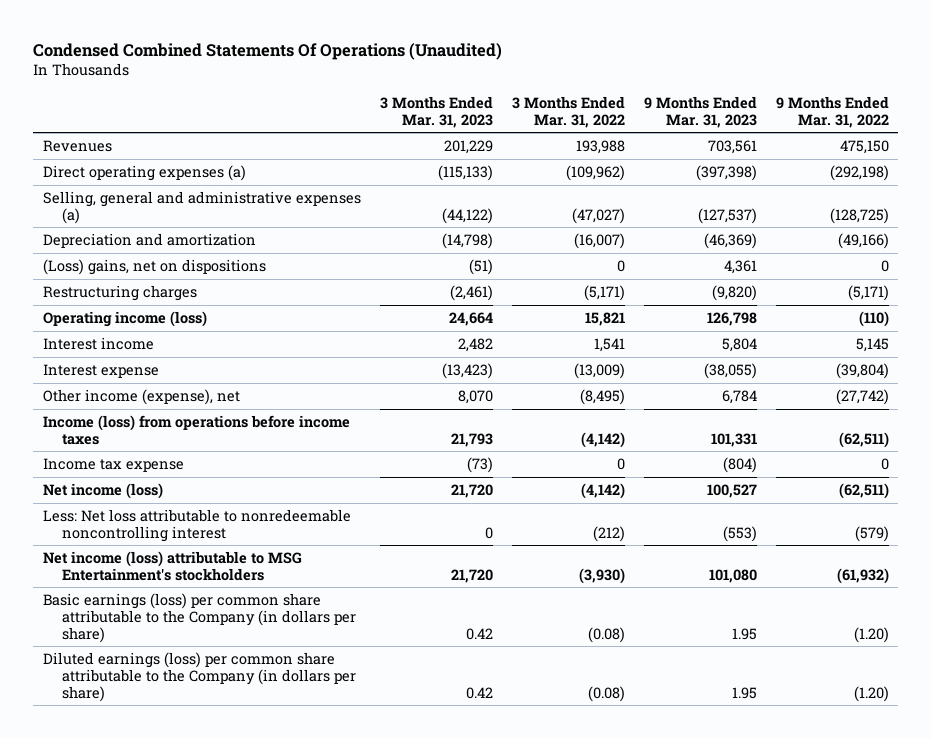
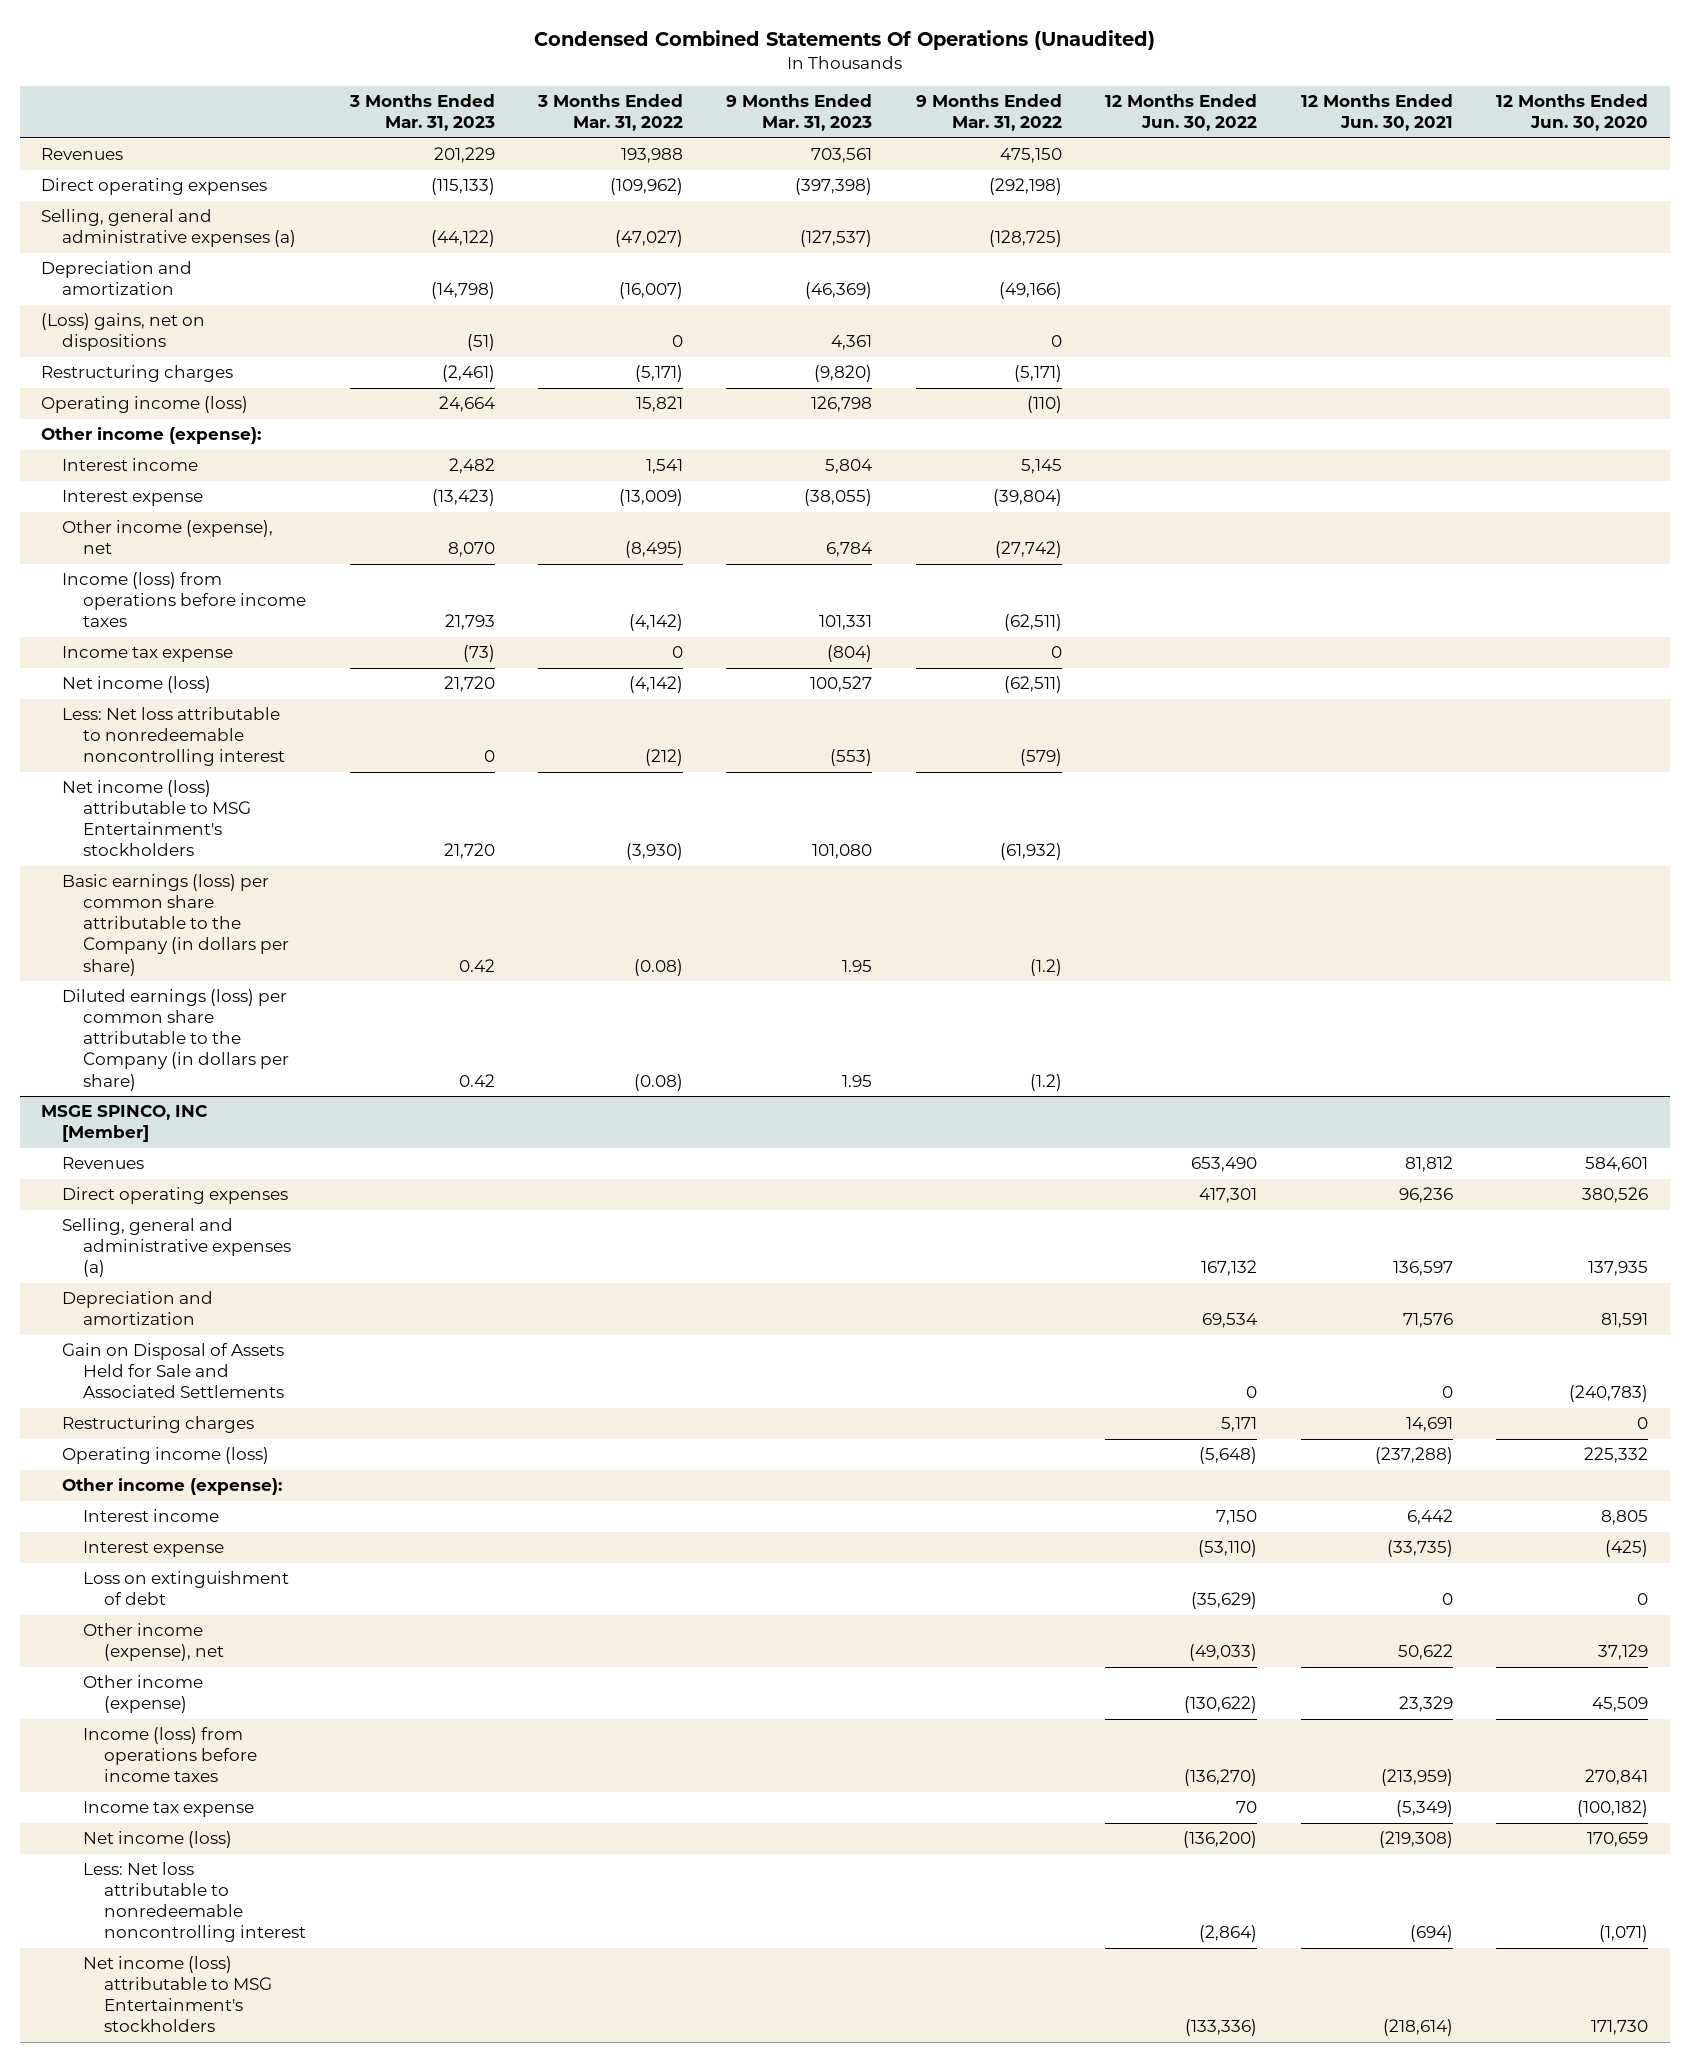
- | 3 Months Ended Mar. 31, 2023 | 3 Months Ended Mar. 31, 2022 | 9 Months Ended Mar. 31, 2023 | 9 Months Ended Mar. 31, 2022
+ | 3 Months Ended Mar. 31, 2023 | 3 Months Ended Mar. 31, 2022 | 9 Months Ended Mar. 31, 2023 | 9 Months Ended Mar. 31, 2022 | 12 Months Ended Jun. 30, 2022 | 12 Months Ended Jun. 30, 2021 | 12 Months Ended Jun. 30, 2020
- Direct operating expenses (a) | (115,133) | (109,962) | (397,398) | (292,198)
+ Direct operating expenses | (115,133) | (109,962) | (397,398) | (292,198) | | |
+ Other income (expense):
- Basic earnings (loss) per common share attributable to the Company (in dollars per share) | 0.42 | (0.08) | 1.95 | (1.20)
- Diluted earnings (loss) per common share attributable to the Company (in dollars per share) | 0.42 | (0.08) | 1.95 | (1.20)
+ Basic earnings (loss) per common share attributable to the Company (in dollars per share) | 0.42 | (0.08) | 1.95 | (1.2) | | |
+ Diluted earnings (loss) per common share attributable to the Company (in dollars per share) | 0.42 | (0.08) | 1.95 | (1.2) | | |
+ MSGE SPINCO, INC [Member]
+ Revenues | | | | | 653,490 | 81,812 | 584,601
+ Direct operating expenses | | | | | 417,301 | 96,236 | 380,526
+ Selling, general and administrative expenses (a) | | | | | 167,132 | 136,597 | 137,935
+ Depreciation and amortization | | | | | 69,534 | 71,576 | 81,591
+ Gain on Disposal of Assets Held for Sale and Associated Settlements | | | | | 0 | 0 | (240,783)
+ Restructuring charges | | | | | 5,171 | 14,691 | 0
+ Operating income (loss) | | | | | (5,648) | (237,288) | 225,332
+ Other income (expense):
+ Interest income | | | | | 7,150 | 6,442 | 8,805
+ Interest expense | | | | | (53,110) | (33,735) | (425)
+ Loss on extinguishment of debt | | | | | (35,629) | 0 | 0
+ Other income (expense), net | | | | | (49,033) | 50,622 | 37,129
+ Other income (expense) | | | | | (130,622) | 23,329 | 45,509
+ Income (loss) from operations before income taxes | | | | | (136,270) | (213,959) | 270,841
+ Income tax expense | | | | | 70 | (5,349) | (100,182)
+ Net income (loss) | | | | | (136,200) | (219,308) | 170,659
+ Less: Net loss attributable to nonredeemable noncontrolling interest | | | | | (2,864) | (694) | (1,071)
+ Net income (loss) attributable to MSG Entertainment's stockholders | | | | | (133,336) | (218,614) | 171,730

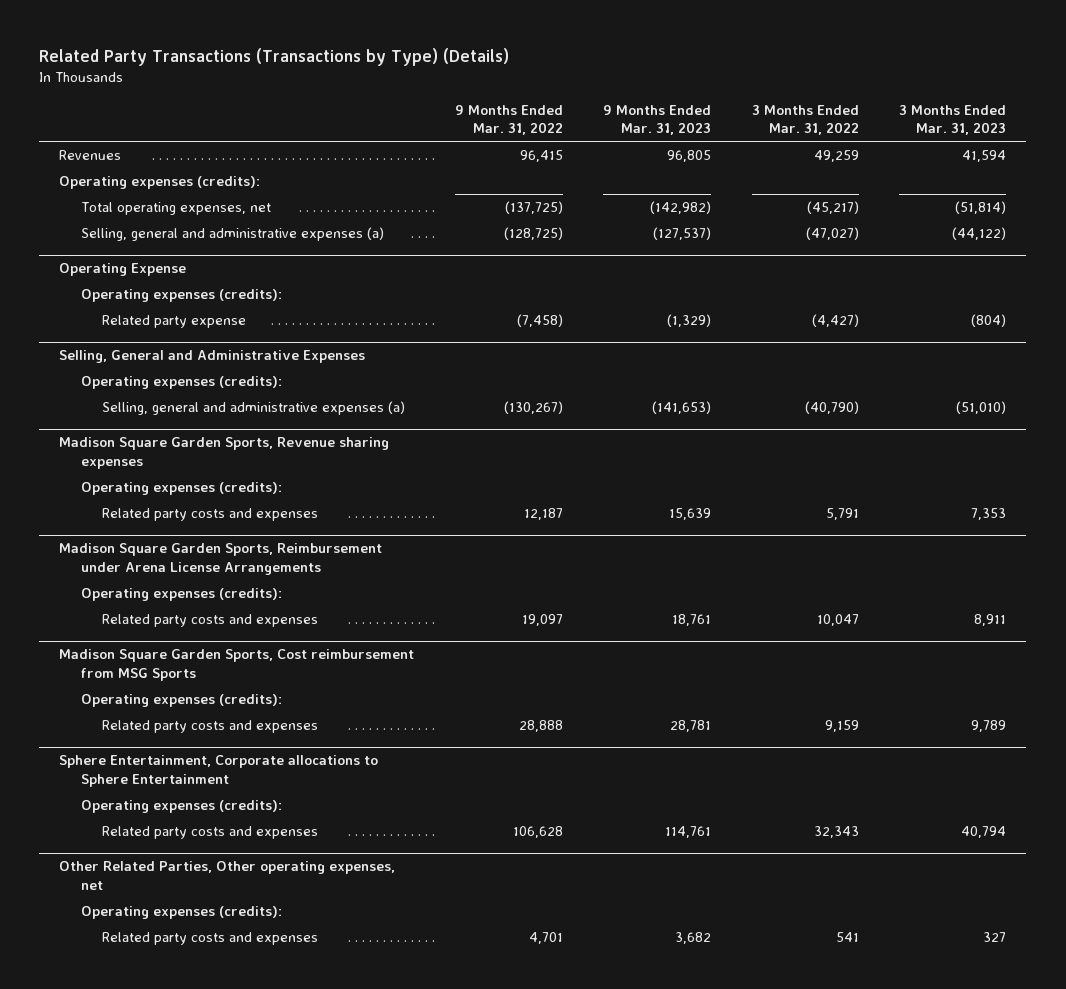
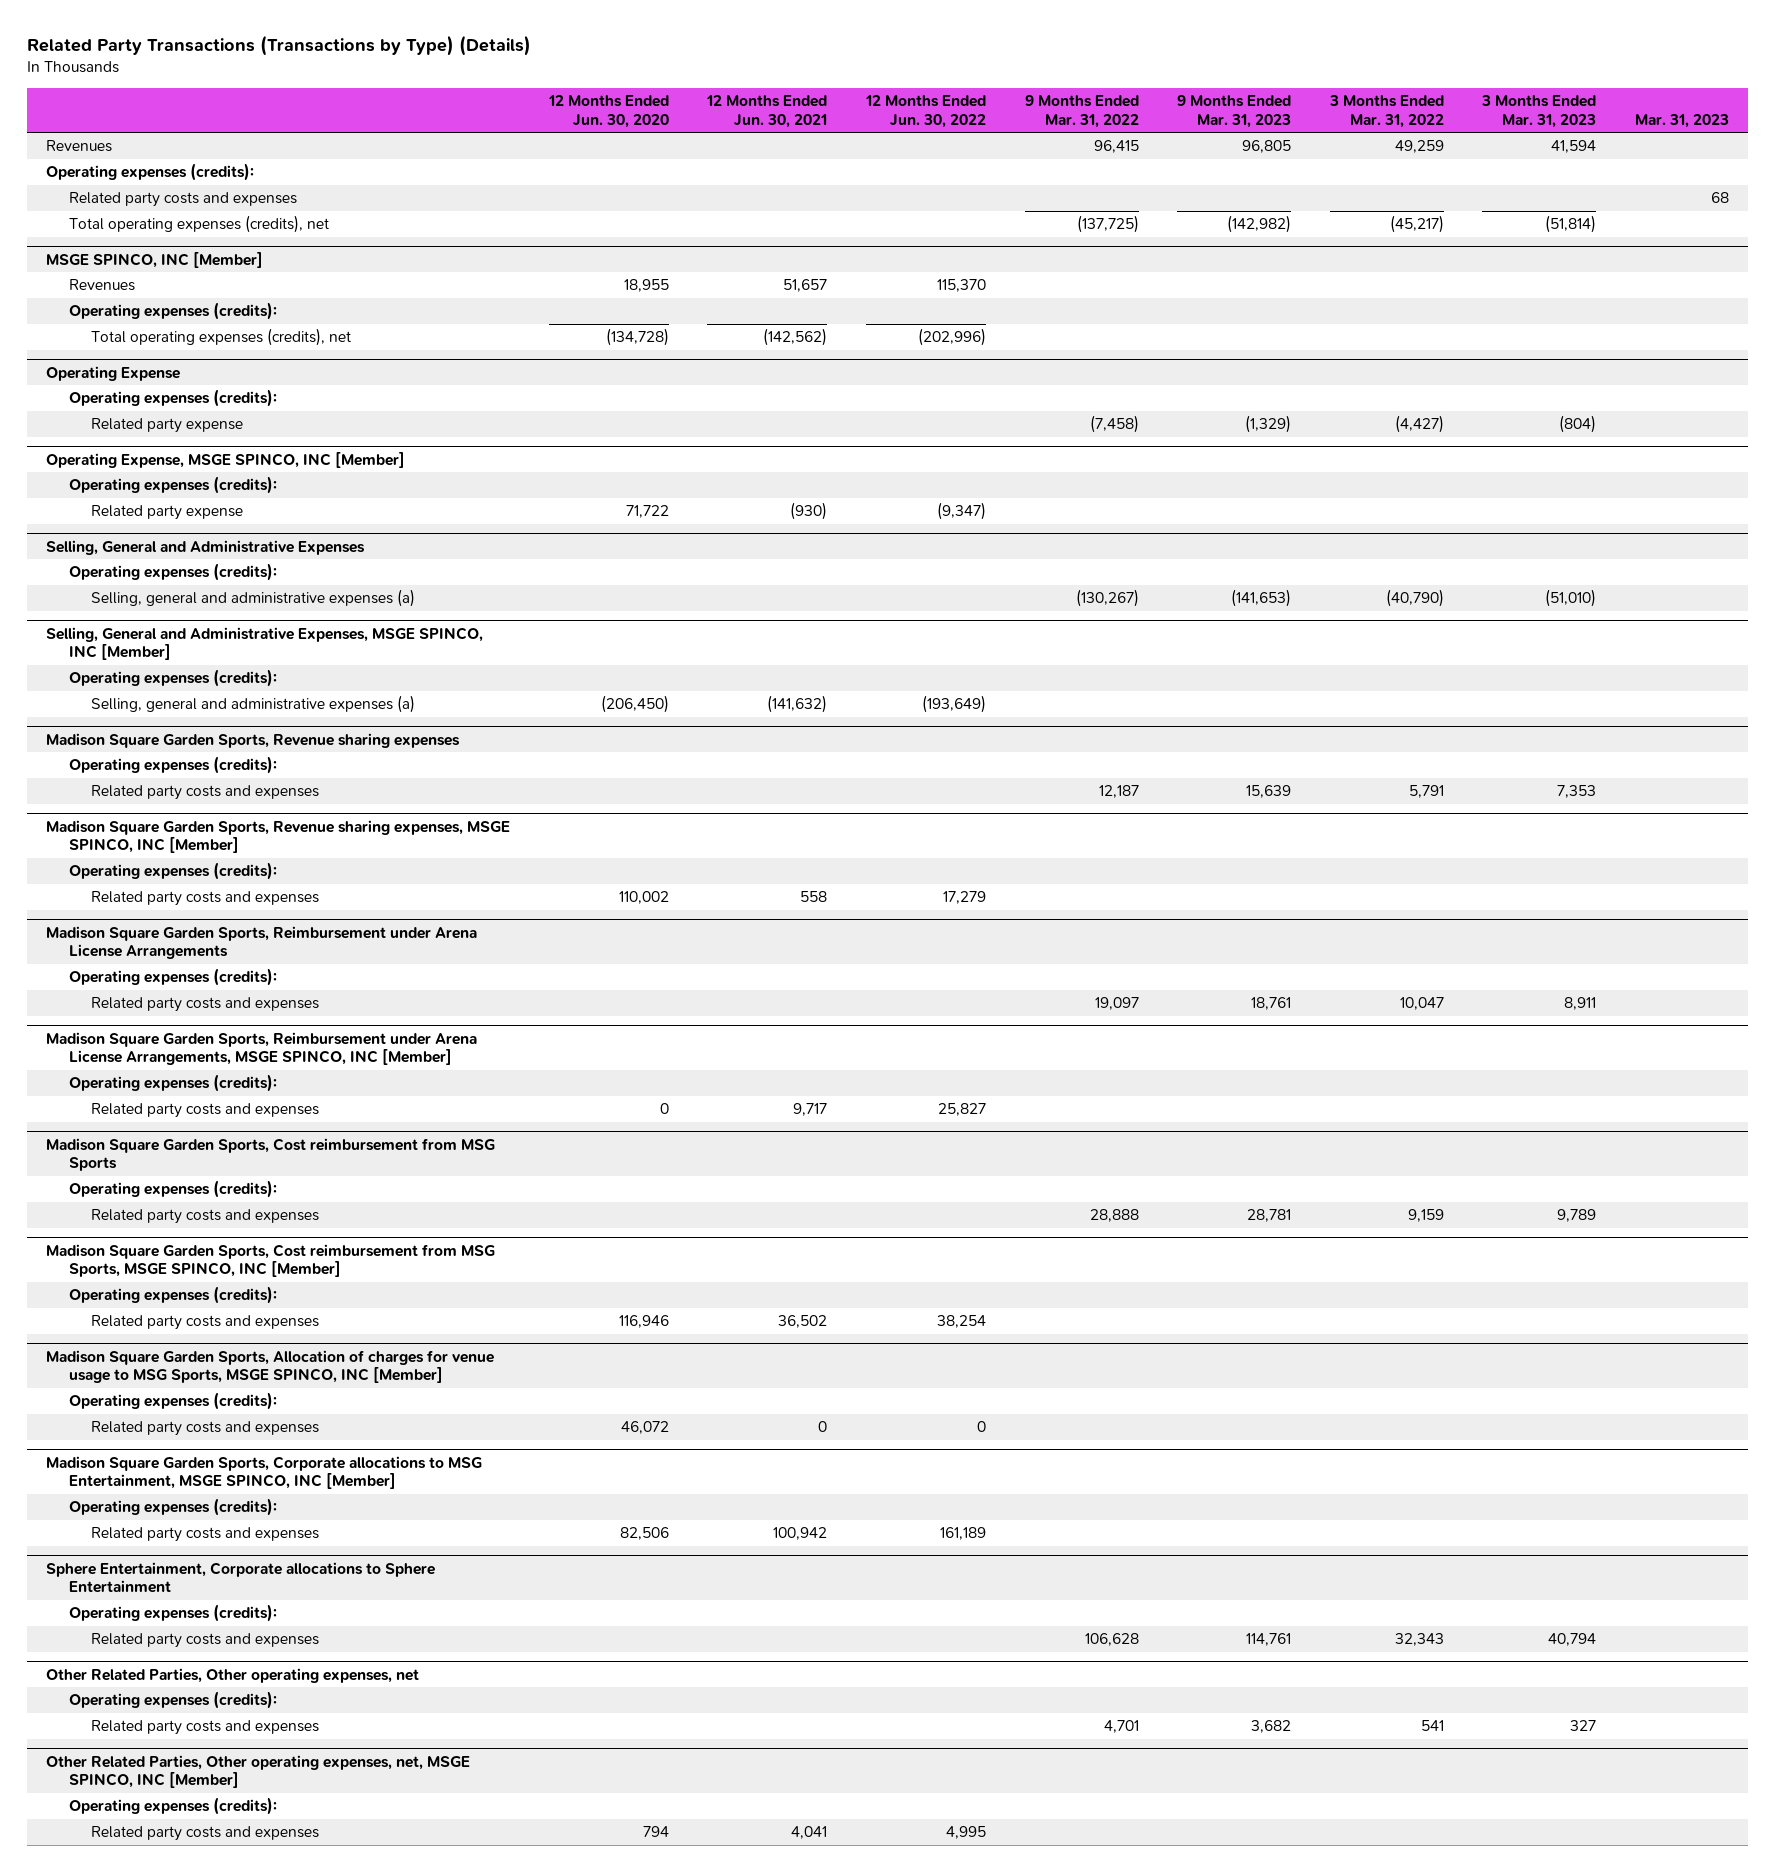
- | 9 Months Ended Mar. 31, 2022 | 9 Months Ended Mar. 31, 2023 | 3 Months Ended Mar. 31, 2022 | 3 Months Ended Mar. 31, 2023
+ | 12 Months Ended Jun. 30, 2020 | 12 Months Ended Jun. 30, 2021 | 12 Months Ended Jun. 30, 2022 | 9 Months Ended Mar. 31, 2022 | 9 Months Ended Mar. 31, 2023 | 3 Months Ended Mar. 31, 2022 | 3 Months Ended Mar. 31, 2023 | Mar. 31, 2023
- Total operating expenses, net | (137,725) | (142,982) | (45,217) | (51,814)
- Selling, general and administrative expenses (a) | (128,725) | (127,537) | (47,027) | (44,122)
+ Related party costs and expenses | | | | | | | | 68
+ Total operating expenses (credits), net | | | | (137,725) | (142,982) | (45,217) | (51,814) |
+ MSGE SPINCO, INC [Member]
+ Revenues | 18,955 | 51,657 | 115,370 | | | | |
+ Operating expenses (credits):
+ Total operating expenses (credits), net | (134,728) | (142,562) | (202,996) | | | | |
+ Operating Expense, MSGE SPINCO, INC [Member]
+ Operating expenses (credits):
+ Related party expense | 71,722 | (930) | (9,347) | | | | |
+ Selling, General and Administrative Expenses, MSGE SPINCO, INC [Member]
+ Operating expenses (credits):
+ Selling, general and administrative expenses (a) | (206,450) | (141,632) | (193,649) | | | | |
+ Madison Square Garden Sports, Revenue sharing expenses, MSGE SPINCO, INC [Member]
+ Operating expenses (credits):
+ Related party costs and expenses | 110,002 | 558 | 17,279 | | | | |
+ Madison Square Garden Sports, Reimbursement under Arena License Arrangements, MSGE SPINCO, INC [Member]
+ Operating expenses (credits):
+ Related party costs and expenses | 0 | 9,717 | 25,827 | | | | |
+ Madison Square Garden Sports, Cost reimbursement from MSG Sports, MSGE SPINCO, INC [Member]
+ Operating expenses (credits):
+ Related party costs and expenses | 116,946 | 36,502 | 38,254 | | | | |
+ Madison Square Garden Sports, Allocation of charges for venue usage to MSG Sports, MSGE SPINCO, INC [Member]
+ Operating expenses (credits):
+ Related party costs and expenses | 46,072 | 0 | 0 | | | | |
+ Madison Square Garden Sports, Corporate allocations to MSG Entertainment, MSGE SPINCO, INC [Member]
+ Operating expenses (credits):
+ Related party costs and expenses | 82,506 | 100,942 | 161,189 | | | | |
+ Other Related Parties, Other operating expenses, net, MSGE SPINCO, INC [Member]
+ Operating expenses (credits):
+ Related party costs and expenses | 794 | 4,041 | 4,995 | | | | |

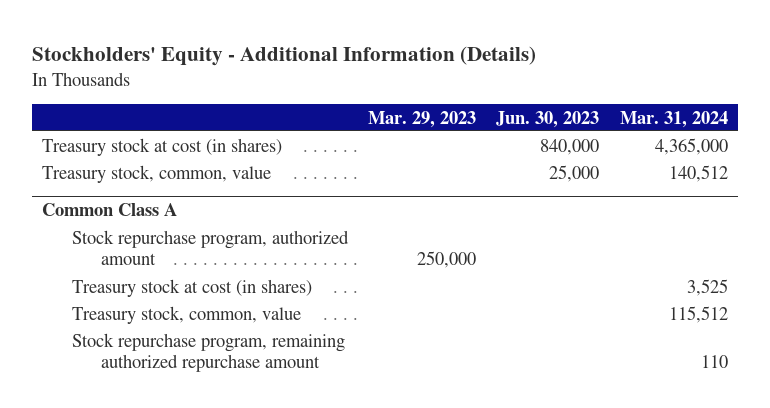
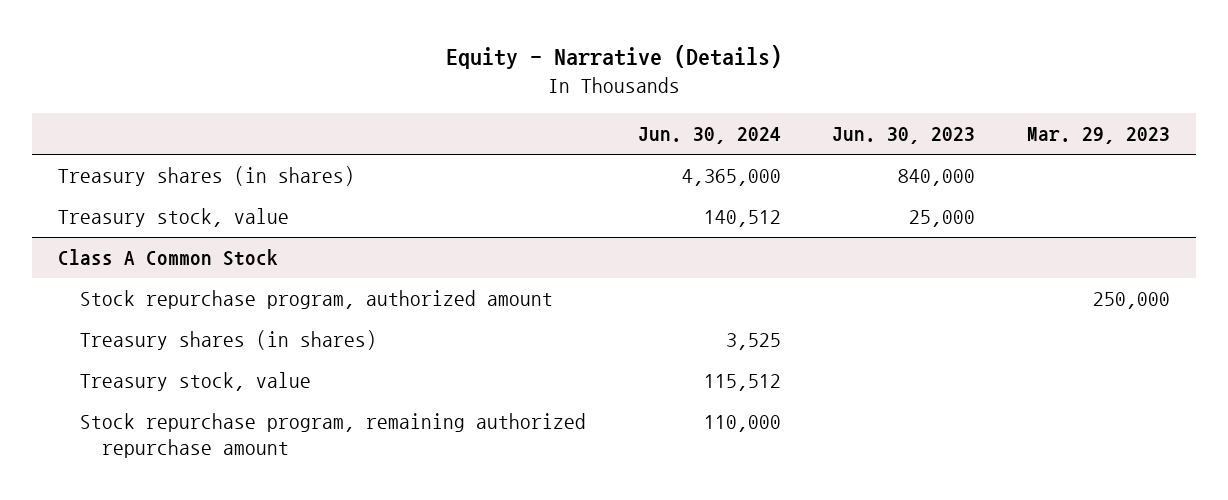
- Stockholders' Equity - Additional Information (Details)
+ Equity - Narrative (Details)
- | Mar. 29, 2023 | Jun. 30, 2023 | Mar. 31, 2024
+ | Jun. 30, 2024 | Jun. 30, 2023 | Mar. 29, 2023
- Treasury stock at cost (in shares) | | 840,000 | 4,365,000
- Treasury stock, common, value | | 25,000 | 140,512
- Common Class A
+ Treasury shares (in shares) | 4,365,000 | 840,000 |
+ Treasury stock, value | 140,512 | 25,000 |
+ Class A Common Stock
- Treasury stock at cost (in shares) | | | 3,525
- Treasury stock, common, value | | | 115,512
+ Treasury shares (in shares) | 3,525 | |
+ Treasury stock, value | 115,512 | |

